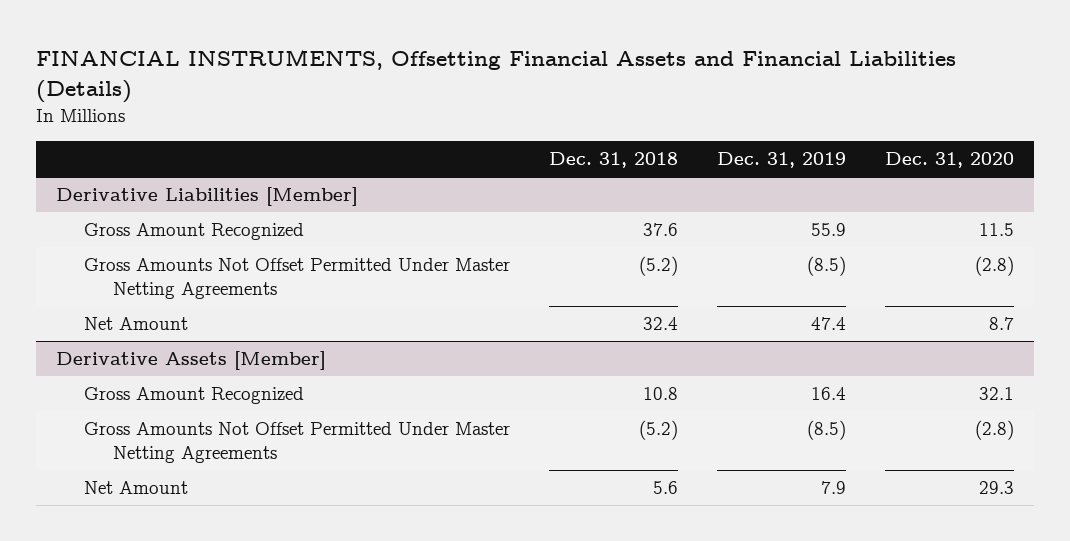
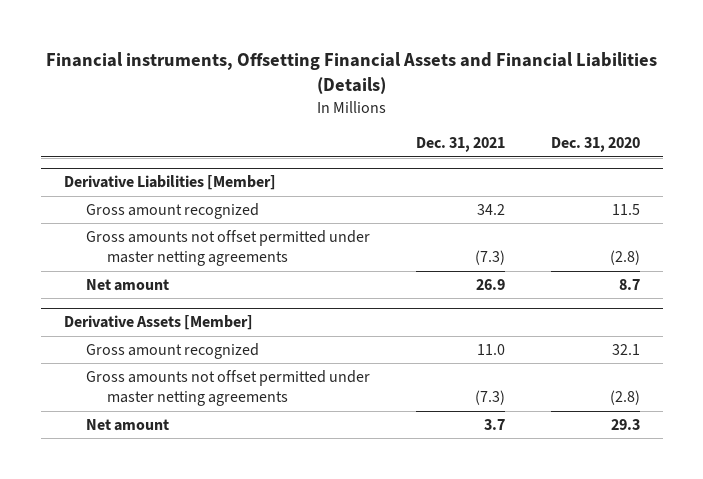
- FINANCIAL INSTRUMENTS, Offsetting Financial Assets and Financial Liabilities (Details)
+ Financial instruments, Offsetting Financial Assets and Financial Liabilities (Details)
- | Dec. 31, 2018 | Dec. 31, 2019 | Dec. 31, 2020
+ | Dec. 31, 2021 | Dec. 31, 2020
@ Derivative Liabilities [Member]
- Gross Amount Recognized | 37.6 | 55.9 | 11.5
- Gross Amounts Not Offset Permitted Under Master Netting Agreements | (5.2) | (8.5) | (2.8)
- Net Amount | 32.4 | 47.4 | 8.7
+ Gross amount recognized | 34.2 | 11.5
+ Gross amounts not offset permitted under master netting agreements | (7.3) | (2.8)
+ Net amount | 26.9 | 8.7
@ Derivative Assets [Member]
- Gross Amount Recognized | 10.8 | 16.4 | 32.1
- Gross Amounts Not Offset Permitted Under Master Netting Agreements | (5.2) | (8.5) | (2.8)
- Net Amount | 5.6 | 7.9 | 29.3
+ Gross amount recognized | 11.0 | 32.1
+ Gross amounts not offset permitted under master netting agreements | (7.3) | (2.8)
+ Net amount | 3.7 | 29.3

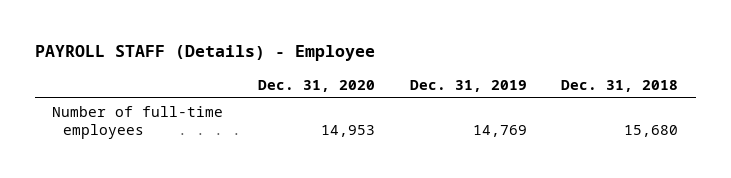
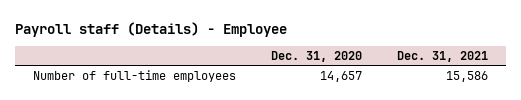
- PAYROLL STAFF (Details) - Employee
+ Payroll staff (Details) - Employee
- | Dec. 31, 2020 | Dec. 31, 2019 | Dec. 31, 2018
+ | Dec. 31, 2020 | Dec. 31, 2021
- Number of full-time employees | 14,953 | 14,769 | 15,680
+ Number of full-time employees | 14,657 | 15,586

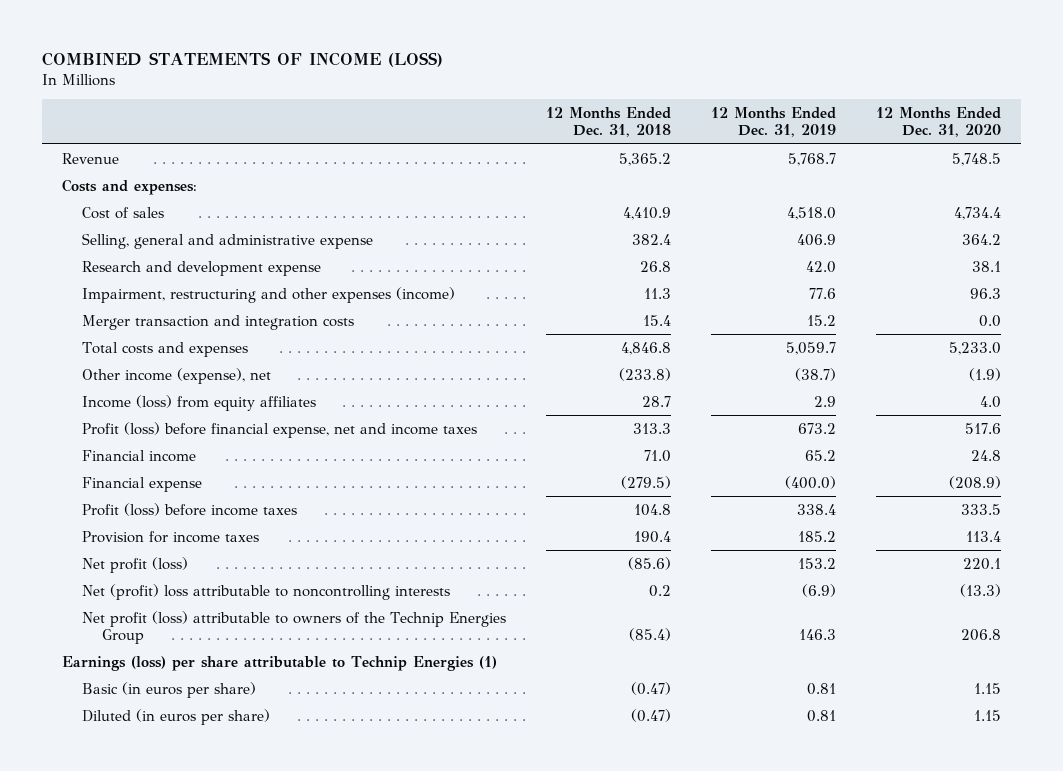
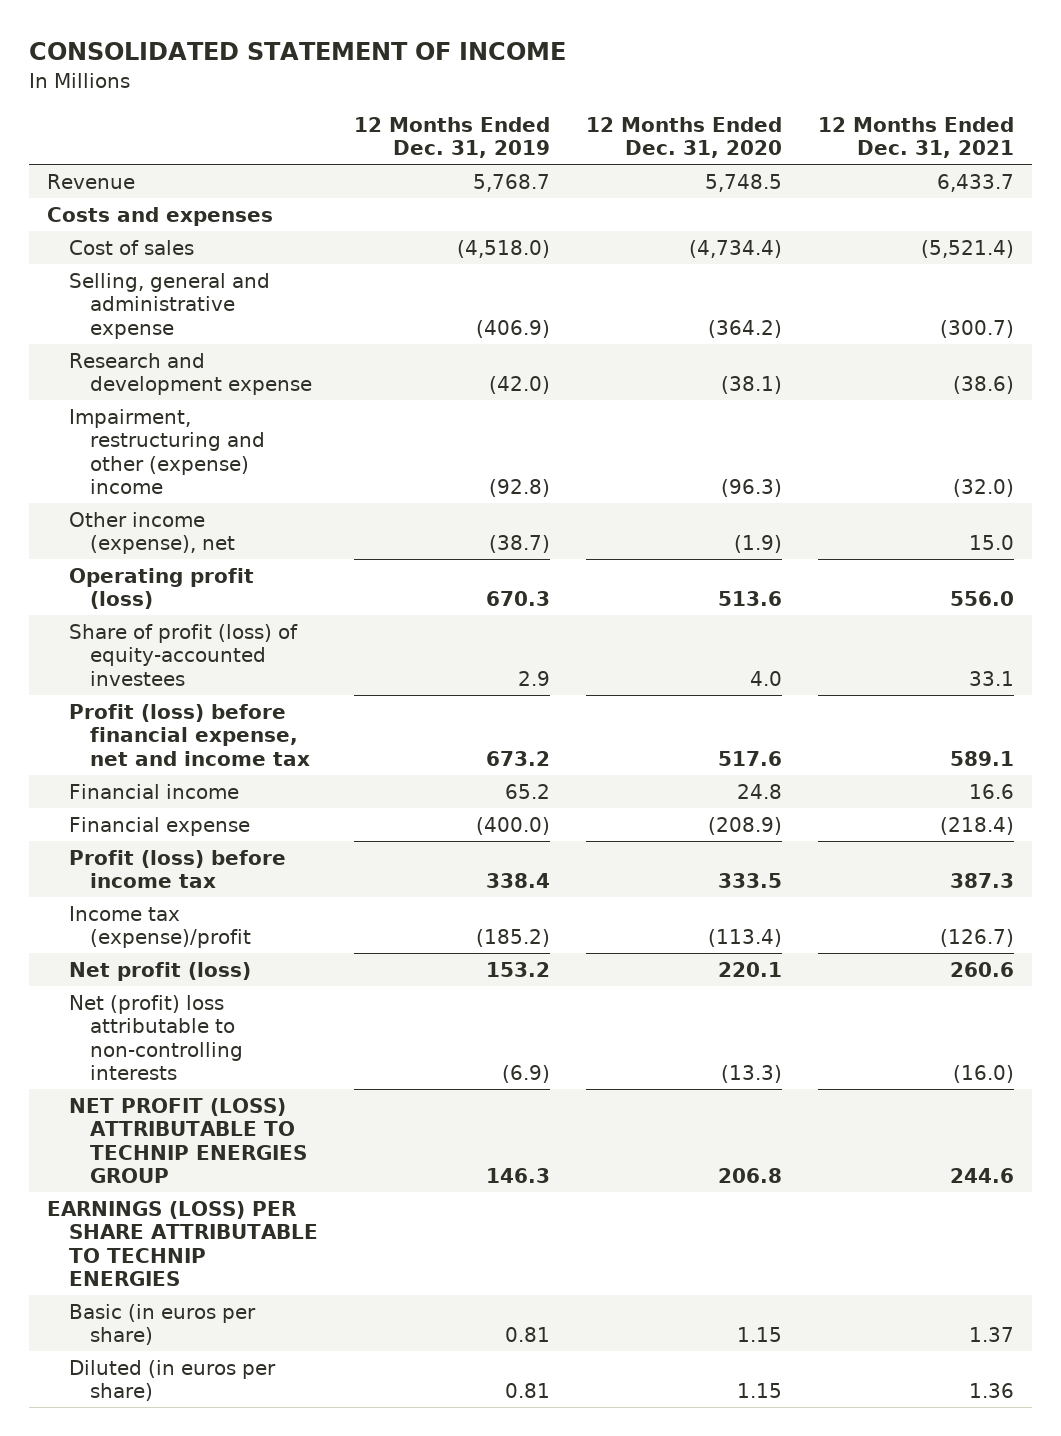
- COMBINED STATEMENTS OF INCOME (LOSS)
+ CONSOLIDATED STATEMENT OF INCOME
- | 12 Months Ended Dec. 31, 2018 | 12 Months Ended Dec. 31, 2019 | 12 Months Ended Dec. 31, 2020
+ | 12 Months Ended Dec. 31, 2019 | 12 Months Ended Dec. 31, 2020 | 12 Months Ended Dec. 31, 2021
- Costs and expenses:
- Cost of sales | 4,410.9 | 4,518.0 | 4,734.4
- Selling, general and administrative expense | 382.4 | 406.9 | 364.2
- Research and development expense | 26.8 | 42.0 | 38.1
- Impairment, restructuring and other expenses (income) | 11.3 | 77.6 | 96.3
- Merger transaction and integration costs | 15.4 | 15.2 | 0.0
- Total costs and expenses | 4,846.8 | 5,059.7 | 5,233.0
+ Costs and expenses
+ Cost of sales | (4,518.0) | (4,734.4) | (5,521.4)
+ Selling, general and administrative expense | (406.9) | (364.2) | (300.7)
+ Research and development expense | (42.0) | (38.1) | (38.6)
+ Impairment, restructuring and other (expense) income | (92.8) | (96.3) | (32.0)
- Income (loss) from equity affiliates | 28.7 | 2.9 | 4.0
- Profit (loss) before financial expense, net and income taxes | 313.3 | 673.2 | 517.6
+ Operating profit (loss) | 670.3 | 513.6 | 556.0
+ Share of profit (loss) of equity-accounted investees | 2.9 | 4.0 | 33.1
+ Profit (loss) before financial expense, net and income tax | 673.2 | 517.6 | 589.1
- Profit (loss) before income taxes | 104.8 | 338.4 | 333.5
- Provision for income taxes | 190.4 | 185.2 | 113.4
+ Profit (loss) before income tax | 338.4 | 333.5 | 387.3
+ Income tax (expense)/profit | (185.2) | (113.4) | (126.7)
- Net (profit) loss attributable to noncontrolling interests | 0.2 | (6.9) | (13.3)
- Net profit (loss) attributable to owners of the Technip Energies Group | (85.4) | 146.3 | 206.8
- Earnings (loss) per share attributable to Technip Energies (1)
+ Net (profit) loss attributable to non-controlling interests | (6.9) | (13.3) | (16.0)
+ NET PROFIT (LOSS) ATTRIBUTABLE TO TECHNIP ENERGIES GROUP | 146.3 | 206.8 | 244.6
+ EARNINGS (LOSS) PER SHARE ATTRIBUTABLE TO TECHNIP ENERGIES

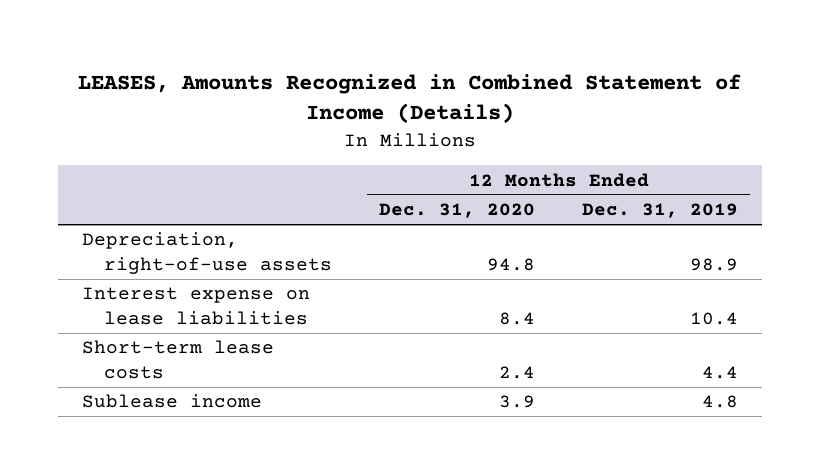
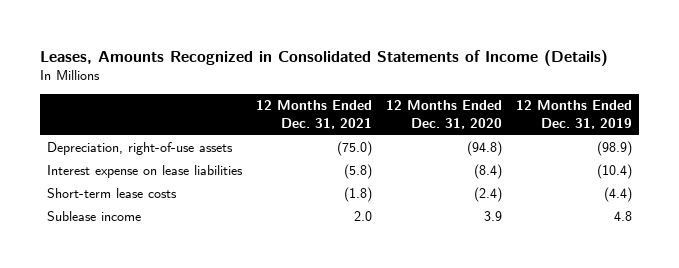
- LEASES, Amounts Recognized in Combined Statement of Income (Details)
+ Leases, Amounts Recognized in Consolidated Statements of Income (Details)
- | 12 Months Ended Dec. 31, 2020 | 12 Months Ended Dec. 31, 2019
+ | 12 Months Ended Dec. 31, 2021 | 12 Months Ended Dec. 31, 2020 | 12 Months Ended Dec. 31, 2019
- Depreciation, right-of-use assets | 94.8 | 98.9
- Interest expense on lease liabilities | 8.4 | 10.4
- Short-term lease costs | 2.4 | 4.4
+ Depreciation, right-of-use assets | (75.0) | (94.8) | (98.9)
+ Interest expense on lease liabilities | (5.8) | (8.4) | (10.4)
+ Short-term lease costs | (1.8) | (2.4) | (4.4)

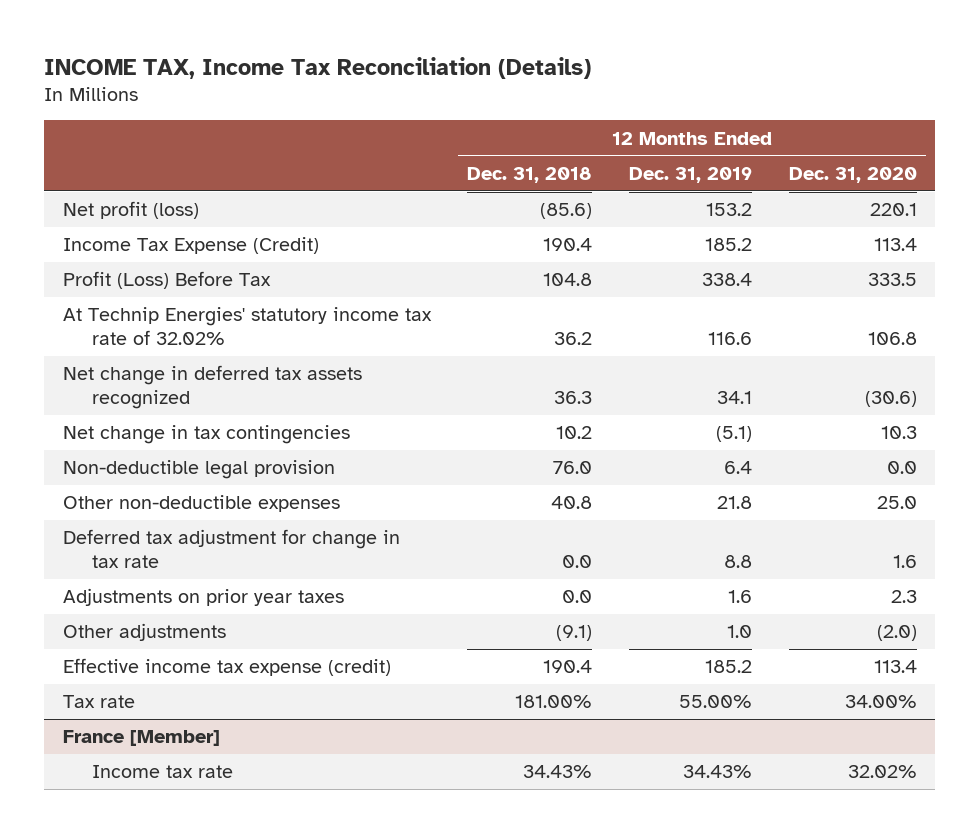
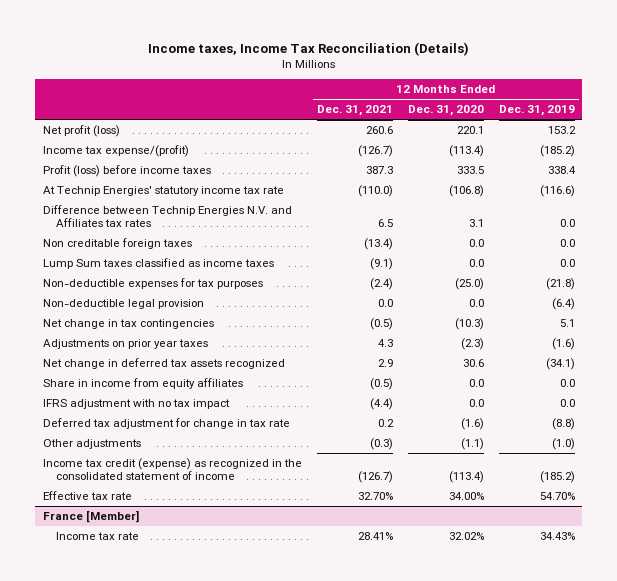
- INCOME TAX, Income Tax Reconciliation (Details)
+ Income taxes, Income Tax Reconciliation (Details)
- | 12 Months Ended Dec. 31, 2018 | 12 Months Ended Dec. 31, 2019 | 12 Months Ended Dec. 31, 2020
+ | 12 Months Ended Dec. 31, 2021 | 12 Months Ended Dec. 31, 2020 | 12 Months Ended Dec. 31, 2019
- Income Tax Expense (Credit) | 190.4 | 185.2 | 113.4
- Profit (Loss) Before Tax | 104.8 | 338.4 | 333.5
- At Technip Energies' statutory income tax rate of 32.02% | 36.2 | 116.6 | 106.8
- Net change in deferred tax assets recognized | 36.3 | 34.1 | (30.6)
- Net change in tax contingencies | 10.2 | (5.1) | 10.3
- Non-deductible legal provision | 76.0 | 6.4 | 0.0
- Other non-deductible expenses | 40.8 | 21.8 | 25.0
- Deferred tax adjustment for change in tax rate | 0.0 | 8.8 | 1.6
- Adjustments on prior year taxes | 0.0 | 1.6 | 2.3
- Other adjustments | (9.1) | 1.0 | (2.0)
- Effective income tax expense (credit) | 190.4 | 185.2 | 113.4
- Tax rate | 181.00% | 55.00% | 34.00%
+ Income tax expense/(profit) | (126.7) | (113.4) | (185.2)
+ Profit (loss) before income taxes | 387.3 | 333.5 | 338.4
+ At Technip Energies' statutory income tax rate | (110.0) | (106.8) | (116.6)
+ Difference between Technip Energies N.V. and Affiliates tax rates | 6.5 | 3.1 | 0.0
+ Non creditable foreign taxes | (13.4) | 0.0 | 0.0
+ Lump Sum taxes classified as income taxes | (9.1) | 0.0 | 0.0
+ Non-deductible expenses for tax purposes | (2.4) | (25.0) | (21.8)
+ Non-deductible legal provision | 0.0 | 0.0 | (6.4)
+ Net change in tax contingencies | (0.5) | (10.3) | 5.1
+ Adjustments on prior year taxes | 4.3 | (2.3) | (1.6)
+ Net change in deferred tax assets recognized | 2.9 | 30.6 | (34.1)
+ Share in income from equity affiliates | (0.5) | 0.0 | 0.0
+ IFRS adjustment with no tax impact | (4.4) | 0.0 | 0.0
+ Deferred tax adjustment for change in tax rate | 0.2 | (1.6) | (8.8)
+ Other adjustments | (0.3) | (1.1) | (1.0)
+ Income tax credit (expense) as recognized in the consolidated statement of income | (126.7) | (113.4) | (185.2)
+ Effective tax rate | 32.70% | 34.00% | 54.70%

